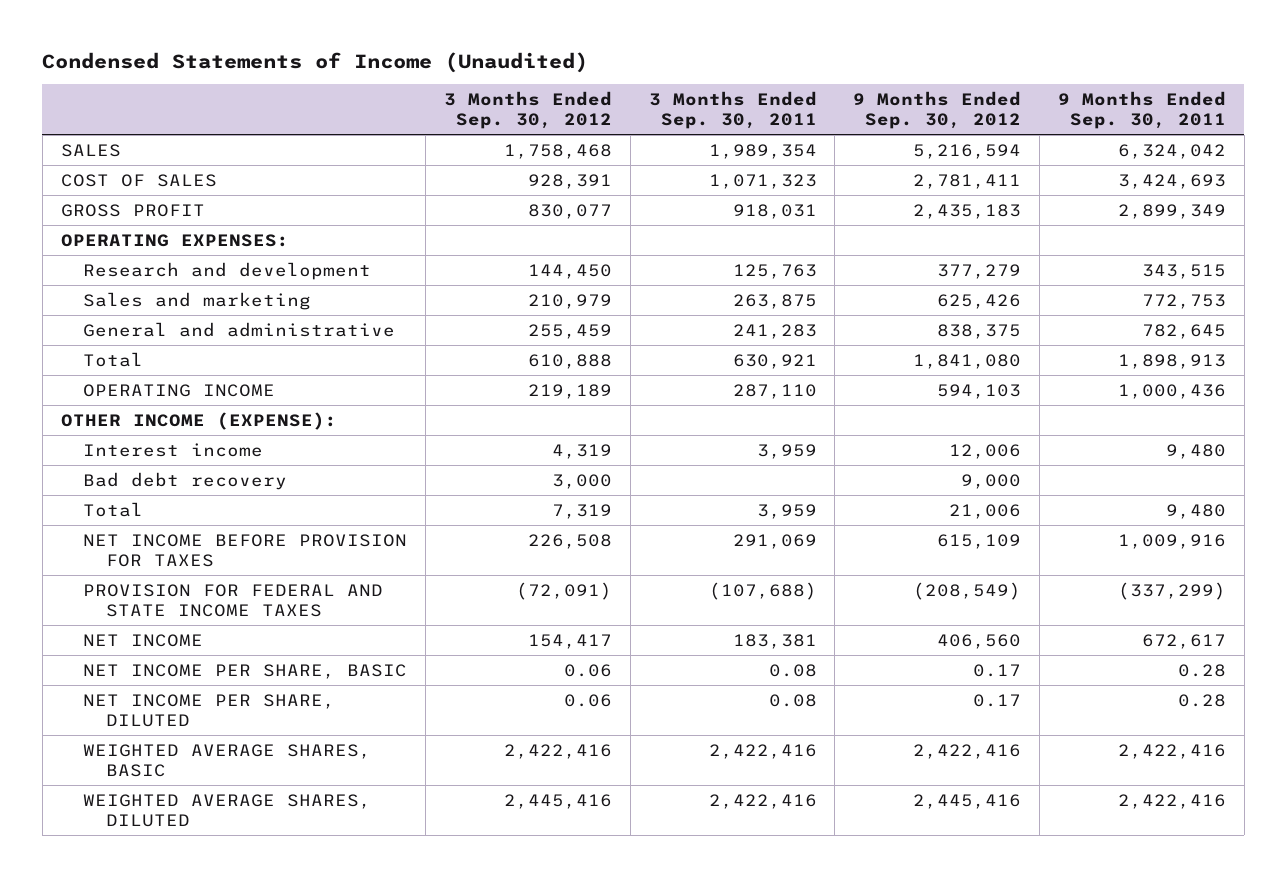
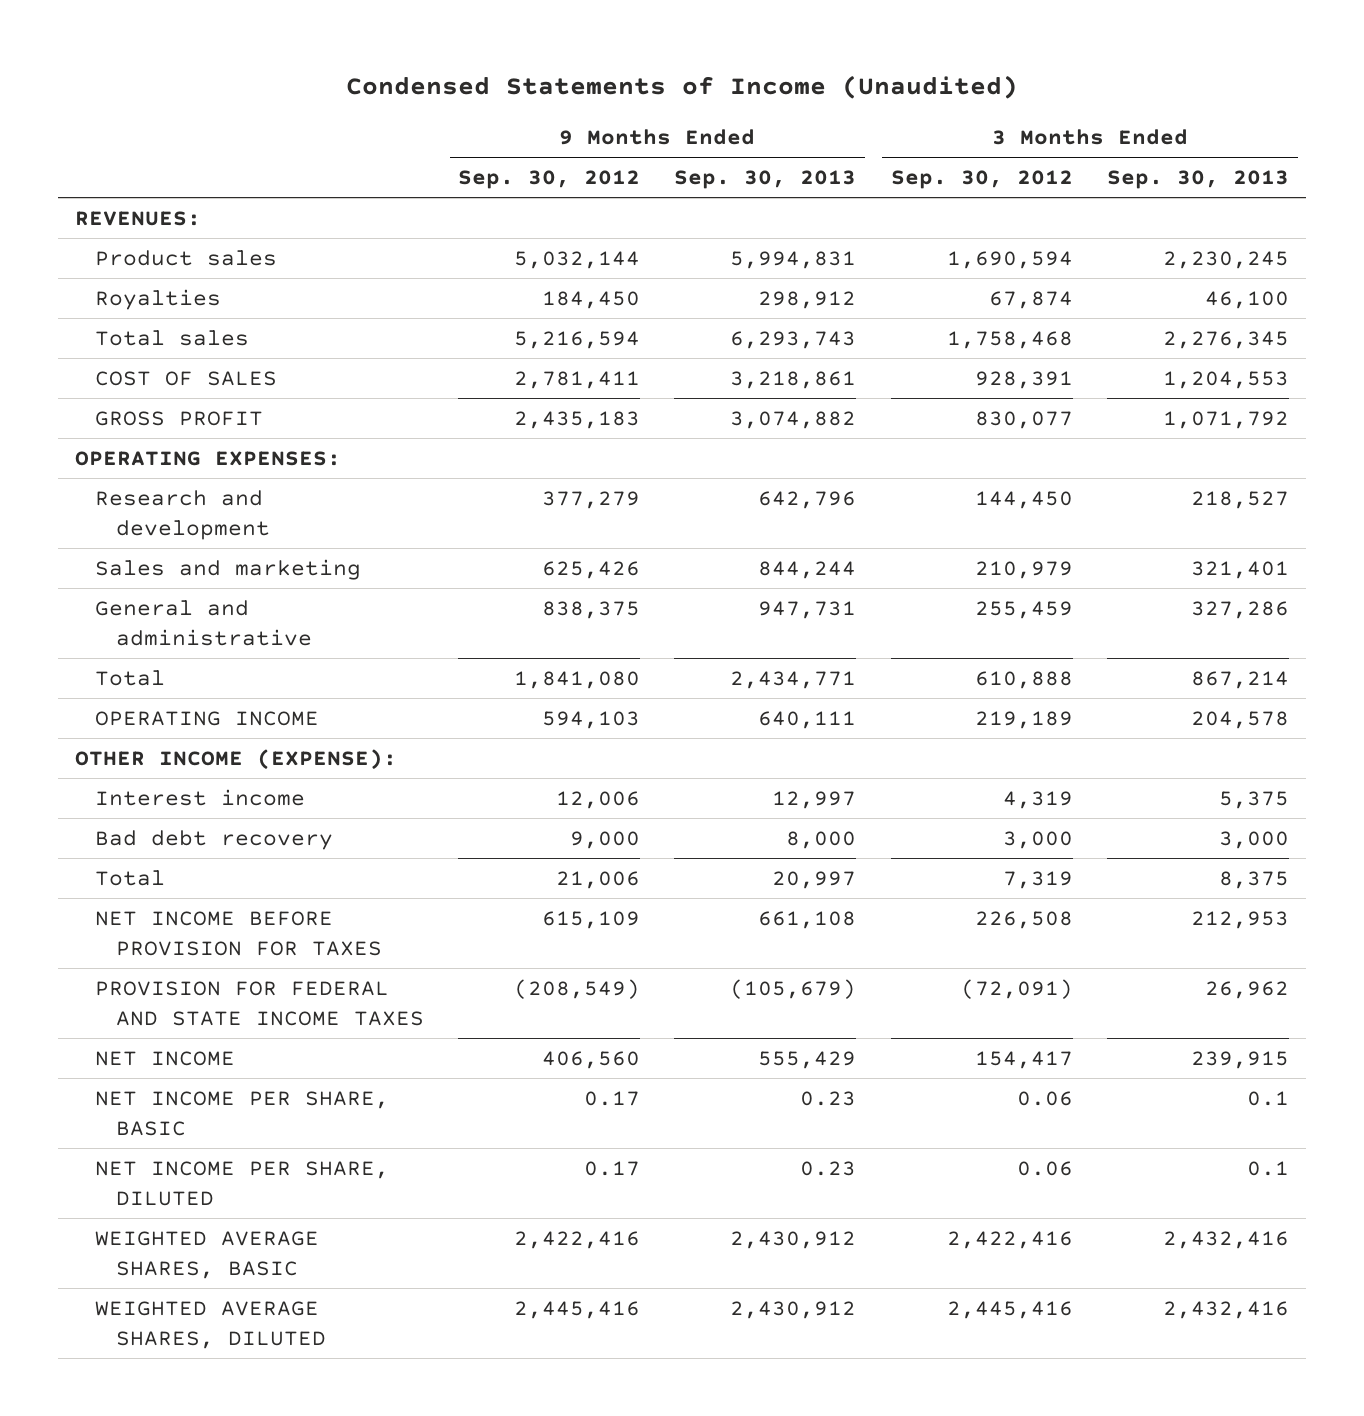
- | 3 Months Ended Sep. 30, 2012 | 3 Months Ended Sep. 30, 2011 | 9 Months Ended Sep. 30, 2012 | 9 Months Ended Sep. 30, 2011
+ | 9 Months Ended Sep. 30, 2012 | 9 Months Ended Sep. 30, 2013 | 3 Months Ended Sep. 30, 2012 | 3 Months Ended Sep. 30, 2013
- SALES | 1,758,468 | 1,989,354 | 5,216,594 | 6,324,042
+ REVENUES:
+ Product sales | 5,032,144 | 5,994,831 | 1,690,594 | 2,230,245
+ Royalties | 184,450 | 298,912 | 67,874 | 46,100
+ Total sales | 5,216,594 | 6,293,743 | 1,758,468 | 2,276,345

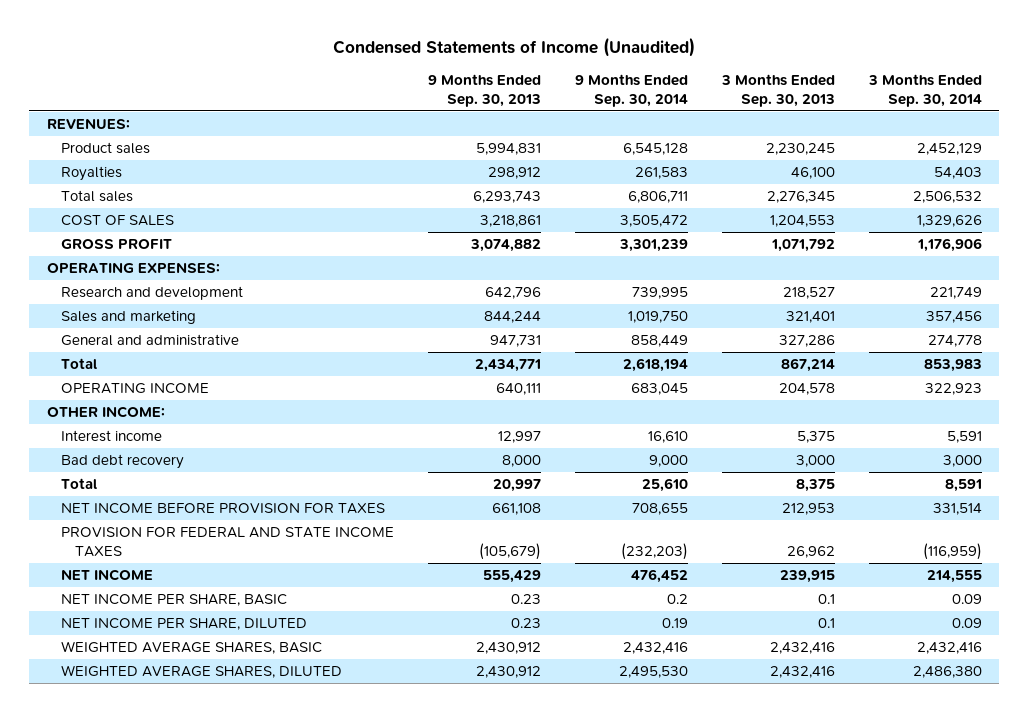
- | 9 Months Ended Sep. 30, 2012 | 9 Months Ended Sep. 30, 2013 | 3 Months Ended Sep. 30, 2012 | 3 Months Ended Sep. 30, 2013
+ | 9 Months Ended Sep. 30, 2013 | 9 Months Ended Sep. 30, 2014 | 3 Months Ended Sep. 30, 2013 | 3 Months Ended Sep. 30, 2014
- OTHER INCOME (EXPENSE):
+ OTHER INCOME:

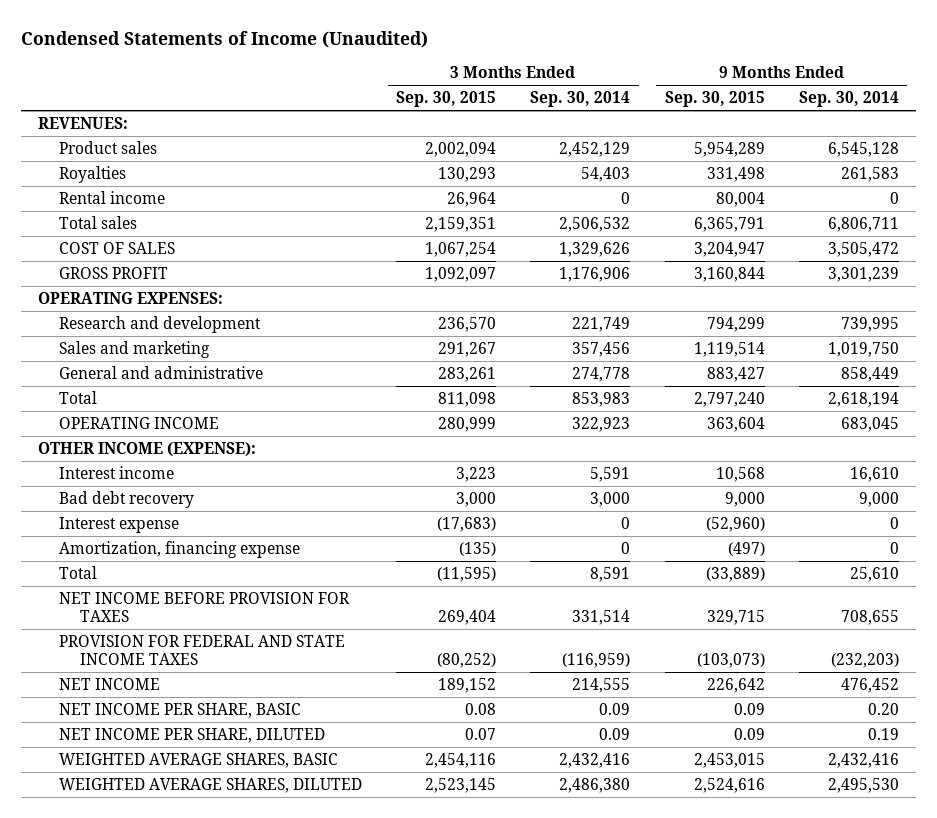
- | 9 Months Ended Sep. 30, 2013 | 9 Months Ended Sep. 30, 2014 | 3 Months Ended Sep. 30, 2013 | 3 Months Ended Sep. 30, 2014
+ | 3 Months Ended Sep. 30, 2015 | 3 Months Ended Sep. 30, 2014 | 9 Months Ended Sep. 30, 2015 | 9 Months Ended Sep. 30, 2014
+ Rental income | 26,964 | 0 | 80,004 | 0
- OTHER INCOME:
+ OTHER INCOME (EXPENSE):
+ Interest expense | (17,683) | 0 | (52,960) | 0
+ Amortization, financing expense | (135) | 0 | (497) | 0
- NET INCOME PER SHARE, BASIC | 0.23 | 0.2 | 0.1 | 0.09
+ NET INCOME PER SHARE, BASIC | 0.08 | 0.09 | 0.09 | 0.20

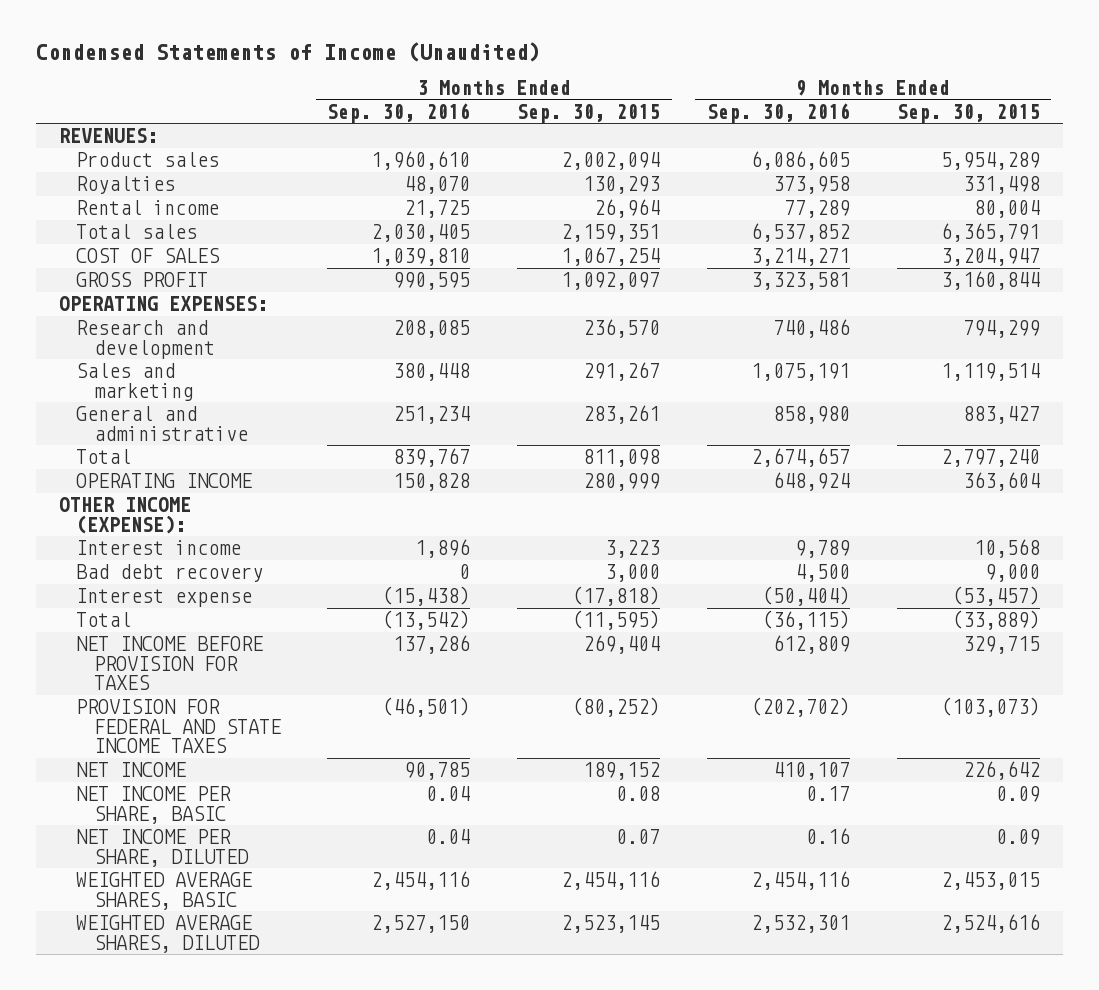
- | 3 Months Ended Sep. 30, 2015 | 3 Months Ended Sep. 30, 2014 | 9 Months Ended Sep. 30, 2015 | 9 Months Ended Sep. 30, 2014
+ | 3 Months Ended Sep. 30, 2016 | 3 Months Ended Sep. 30, 2015 | 9 Months Ended Sep. 30, 2016 | 9 Months Ended Sep. 30, 2015
- Interest expense | (17,683) | 0 | (52,960) | 0
- Amortization, financing expense | (135) | 0 | (497) | 0
+ Interest expense | (15,438) | (17,818) | (50,404) | (53,457)

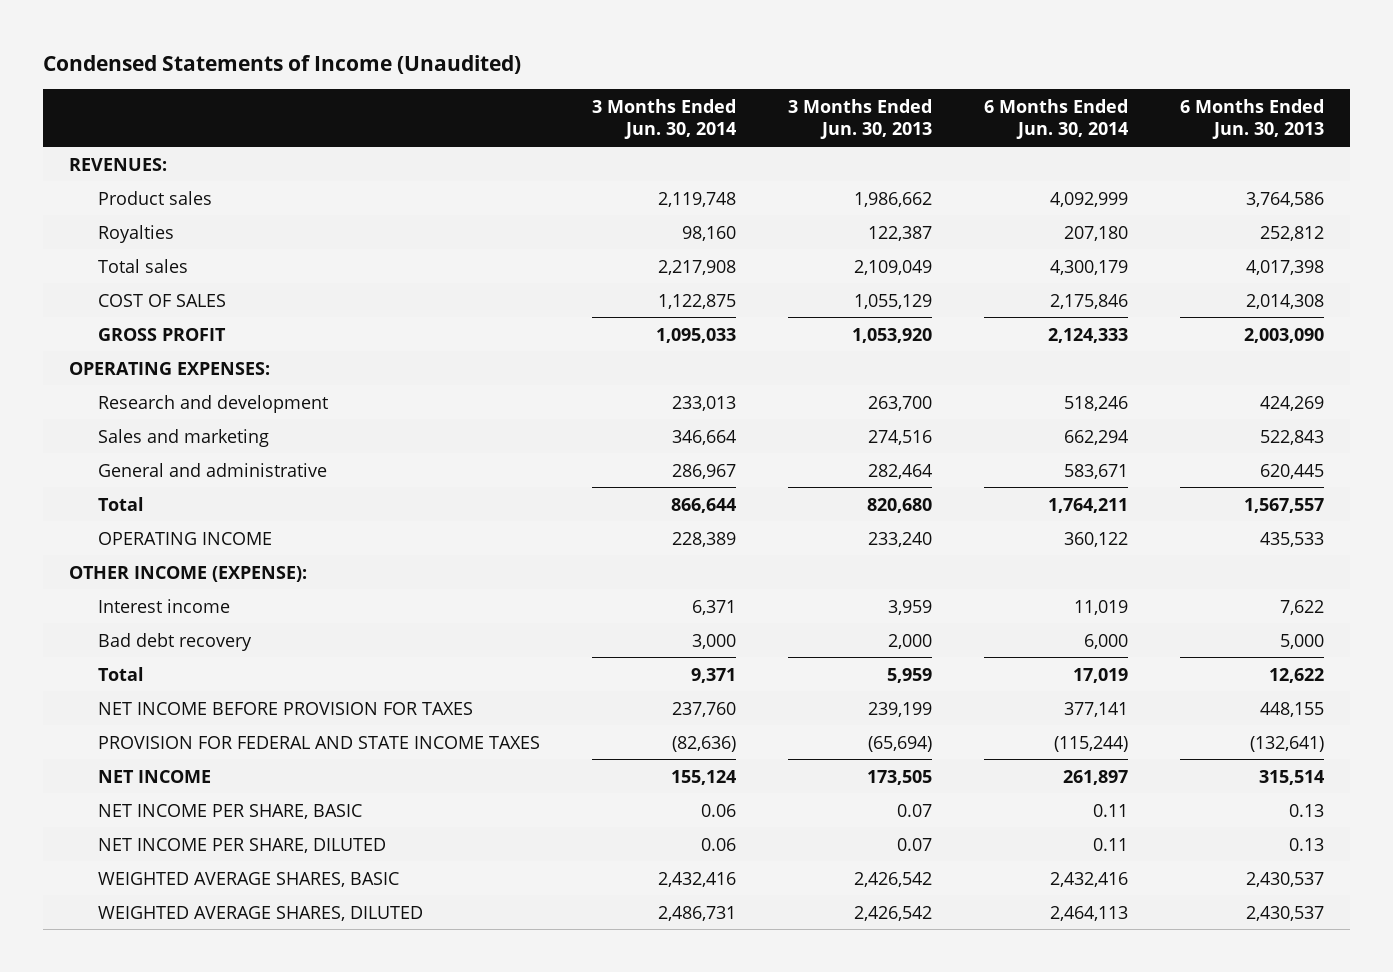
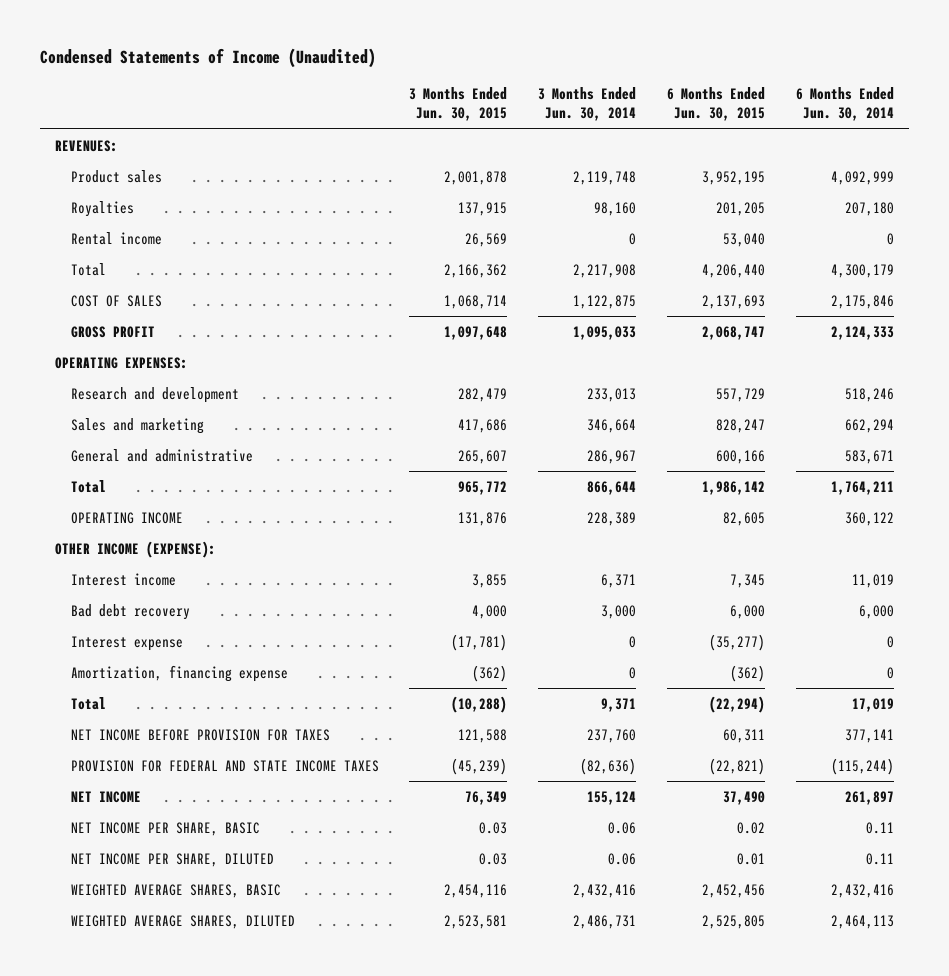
- | 3 Months Ended Jun. 30, 2014 | 3 Months Ended Jun. 30, 2013 | 6 Months Ended Jun. 30, 2014 | 6 Months Ended Jun. 30, 2013
+ | 3 Months Ended Jun. 30, 2015 | 3 Months Ended Jun. 30, 2014 | 6 Months Ended Jun. 30, 2015 | 6 Months Ended Jun. 30, 2014
- Total sales | 2,217,908 | 2,109,049 | 4,300,179 | 4,017,398
+ Rental income | 26,569 | 0 | 53,040 | 0
+ Total | 2,166,362 | 2,217,908 | 4,206,440 | 4,300,179
+ Interest expense | (17,781) | 0 | (35,277) | 0
+ Amortization, financing expense | (362) | 0 | (362) | 0

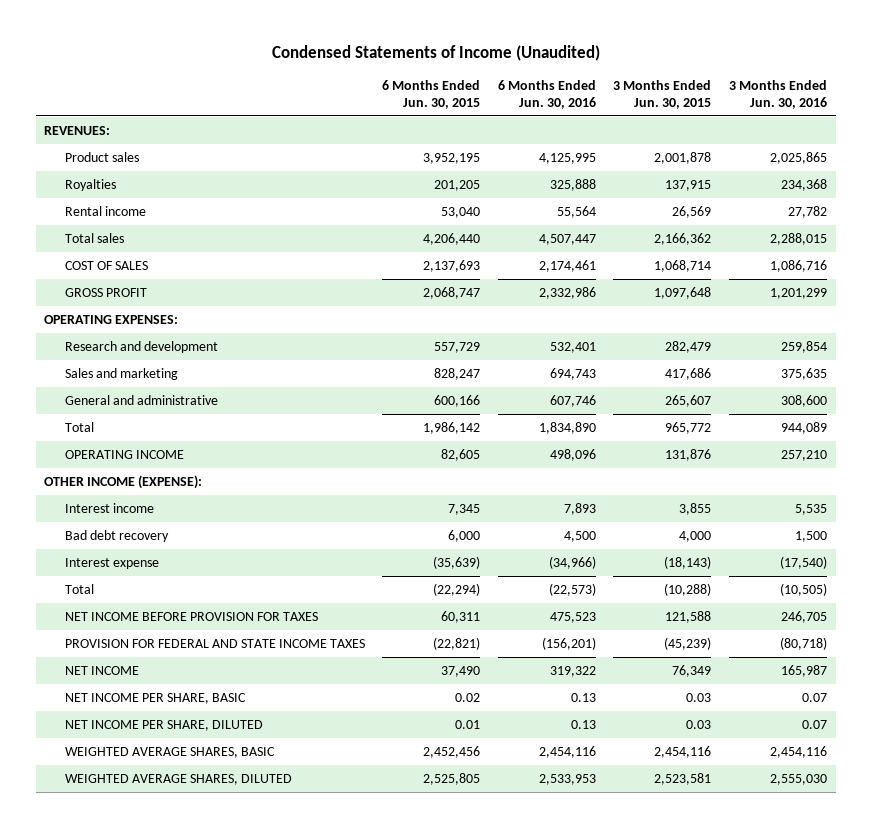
- | 3 Months Ended Jun. 30, 2015 | 3 Months Ended Jun. 30, 2014 | 6 Months Ended Jun. 30, 2015 | 6 Months Ended Jun. 30, 2014
+ | 6 Months Ended Jun. 30, 2015 | 6 Months Ended Jun. 30, 2016 | 3 Months Ended Jun. 30, 2015 | 3 Months Ended Jun. 30, 2016
- Total | 2,166,362 | 2,217,908 | 4,206,440 | 4,300,179
+ Total sales | 4,206,440 | 4,507,447 | 2,166,362 | 2,288,015
- Interest expense | (17,781) | 0 | (35,277) | 0
- Amortization, financing expense | (362) | 0 | (362) | 0
+ Interest expense | (35,639) | (34,966) | (18,143) | (17,540)

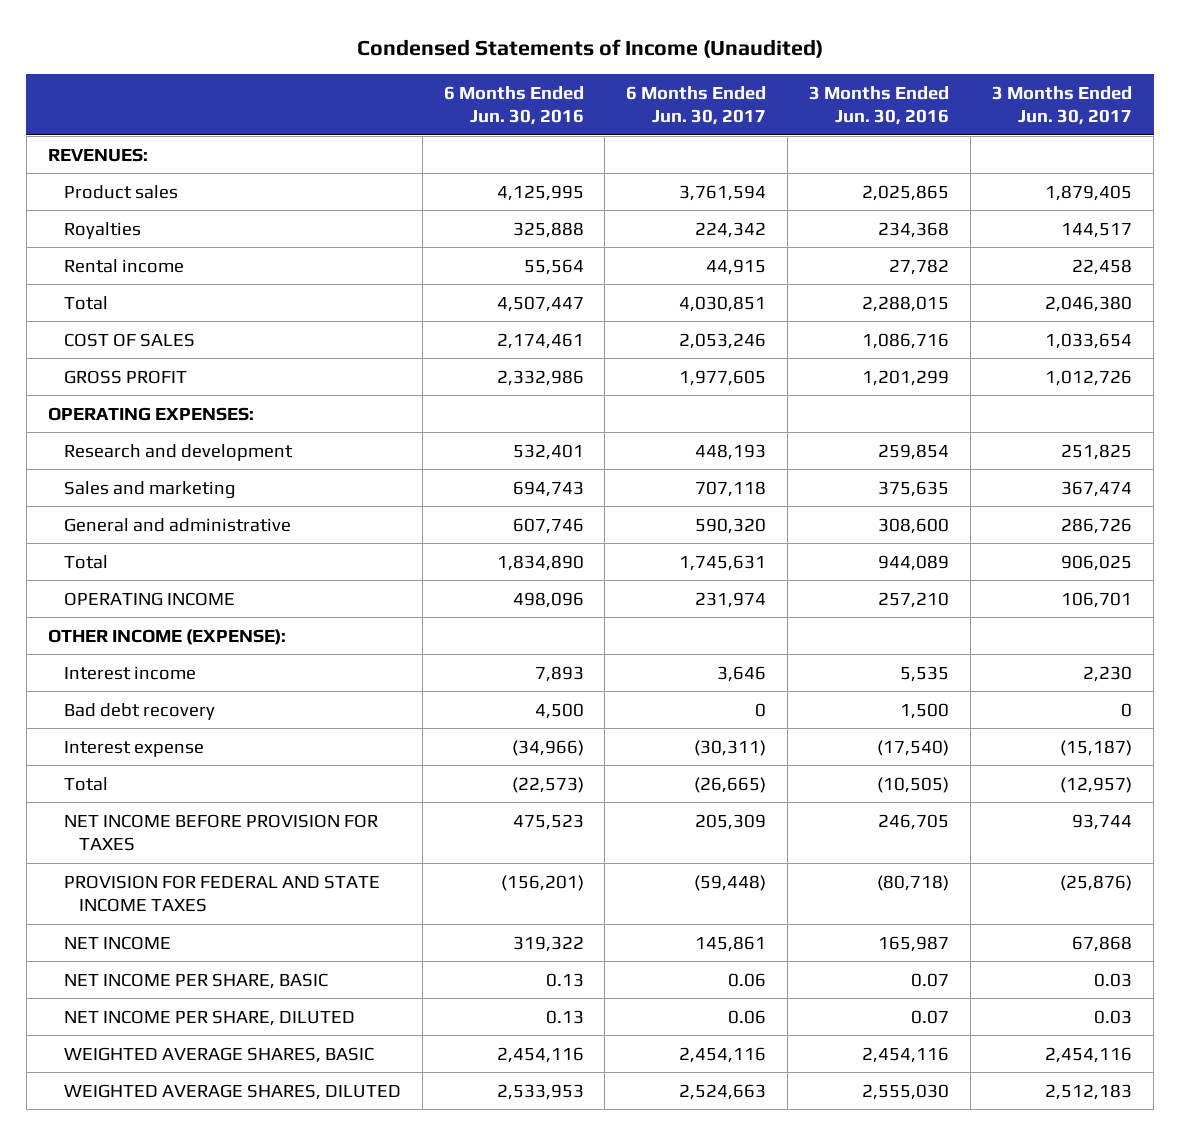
- | 6 Months Ended Jun. 30, 2015 | 6 Months Ended Jun. 30, 2016 | 3 Months Ended Jun. 30, 2015 | 3 Months Ended Jun. 30, 2016
+ | 6 Months Ended Jun. 30, 2016 | 6 Months Ended Jun. 30, 2017 | 3 Months Ended Jun. 30, 2016 | 3 Months Ended Jun. 30, 2017
- Total sales | 4,206,440 | 4,507,447 | 2,166,362 | 2,288,015
+ Total | 4,507,447 | 4,030,851 | 2,288,015 | 2,046,380

